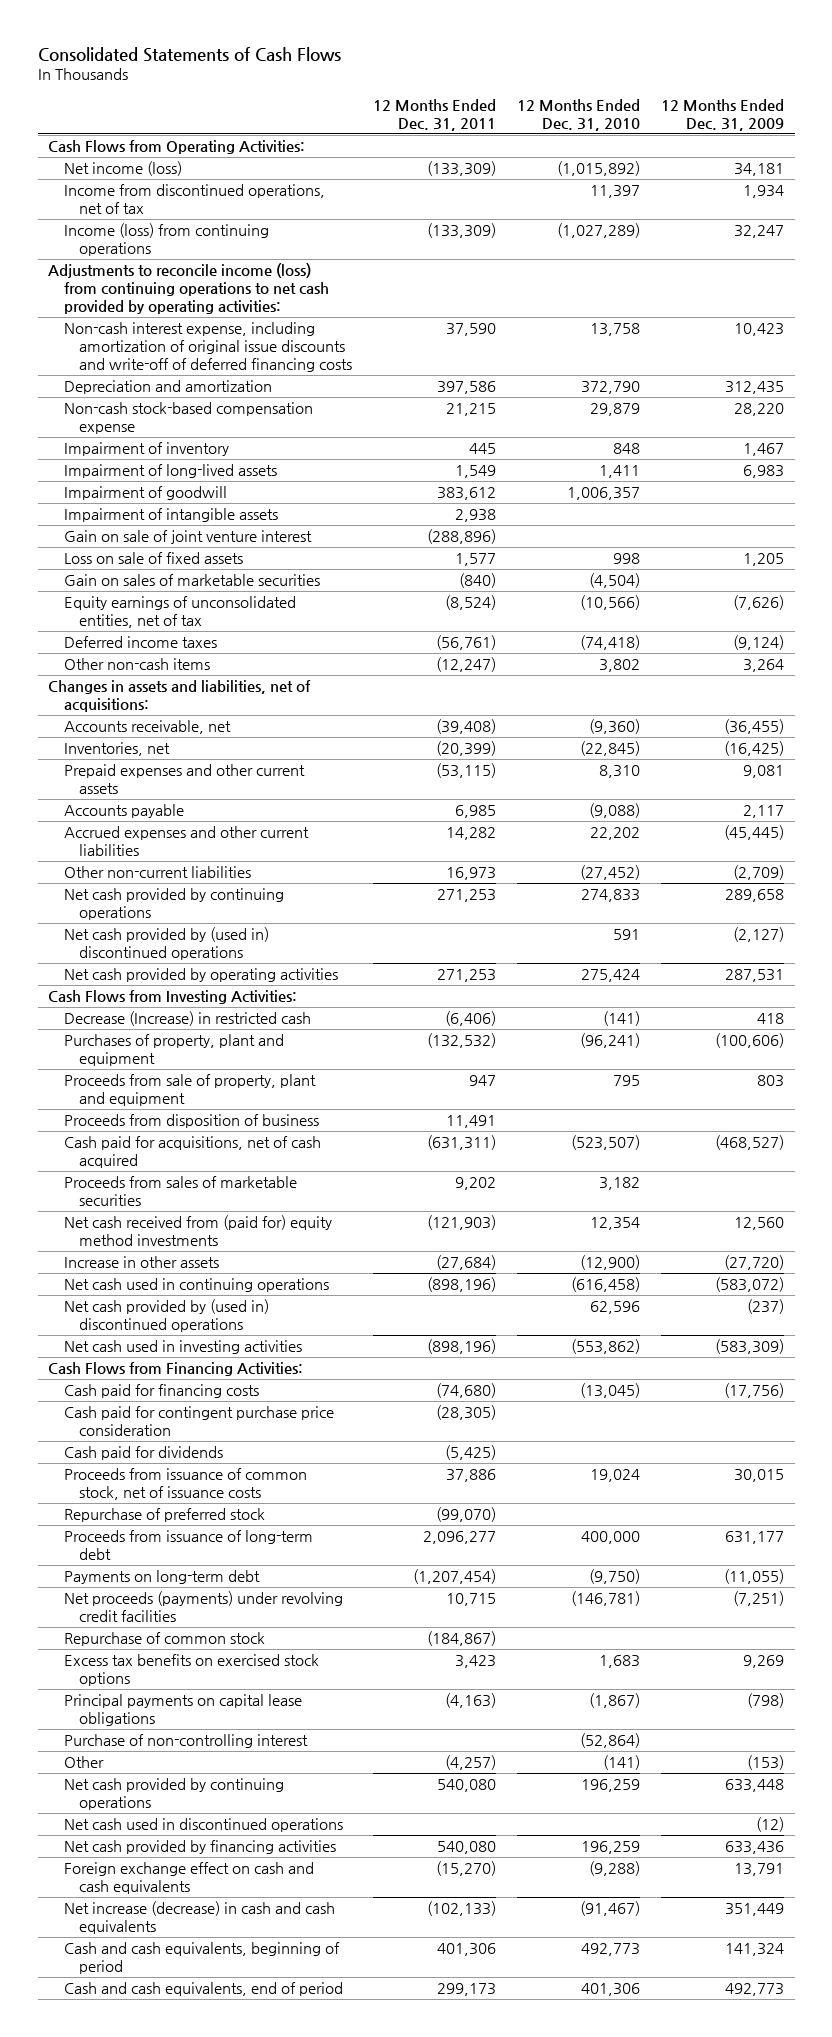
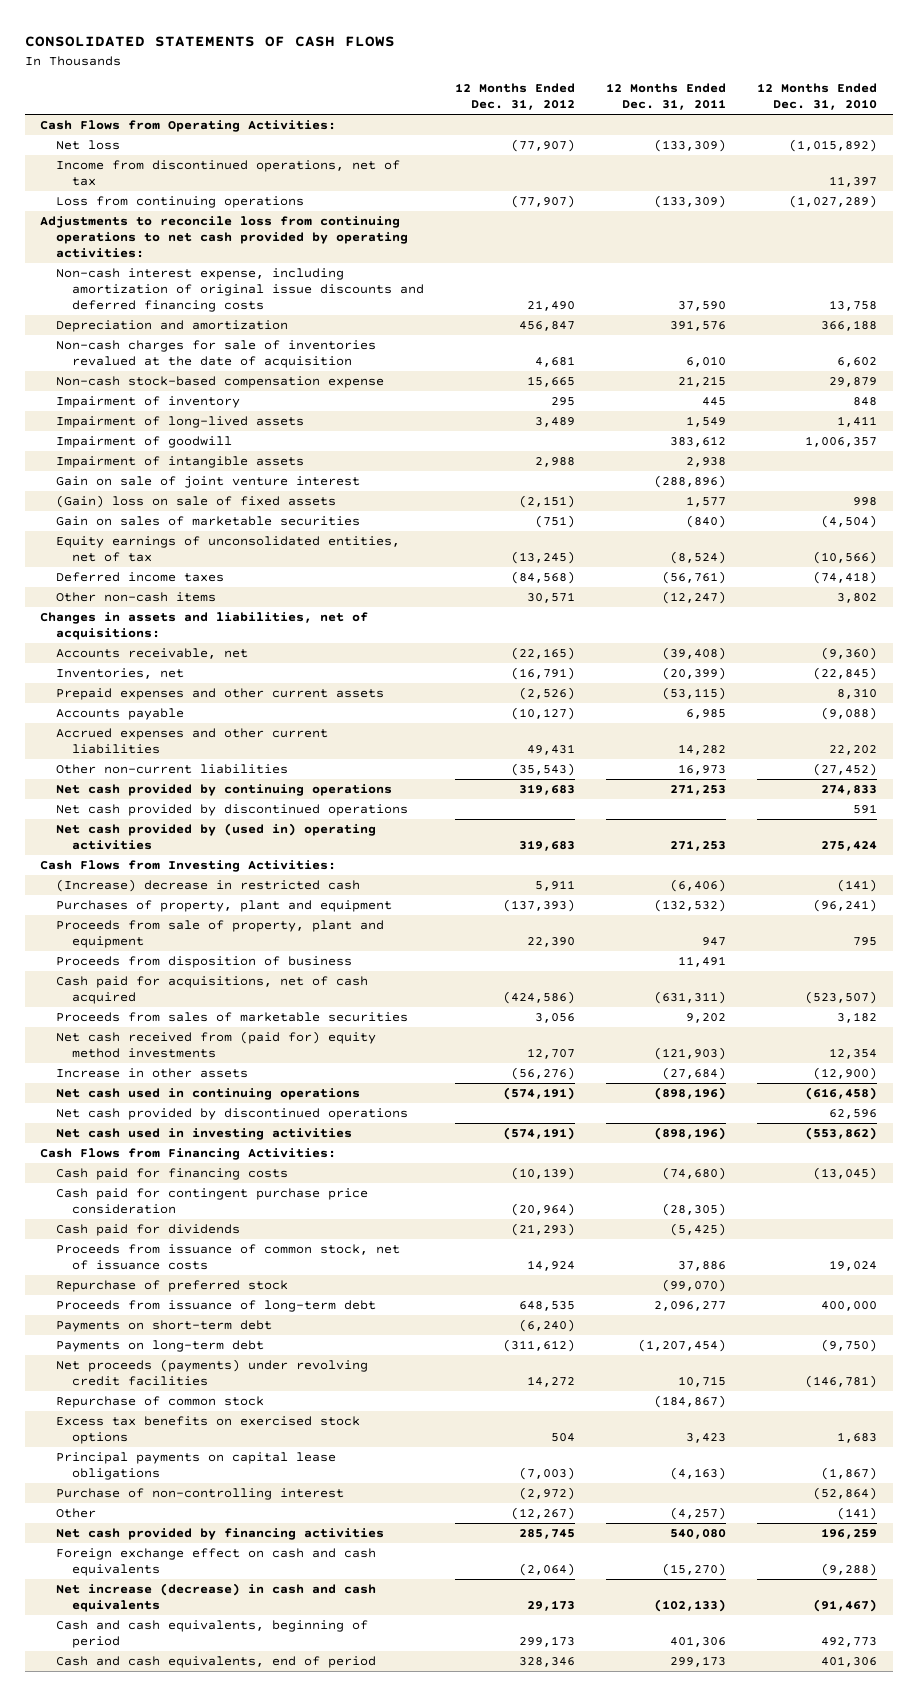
- Consolidated Statements of Cash Flows
+ CONSOLIDATED STATEMENTS OF CASH FLOWS
- | 12 Months Ended Dec. 31, 2011 | 12 Months Ended Dec. 31, 2010 | 12 Months Ended Dec. 31, 2009
+ | 12 Months Ended Dec. 31, 2012 | 12 Months Ended Dec. 31, 2011 | 12 Months Ended Dec. 31, 2010
- Net income (loss) | (133,309) | (1,015,892) | 34,181
+ Net loss | (77,907) | (133,309) | (1,015,892)
- Income (loss) from continuing operations | (133,309) | (1,027,289) | 32,247
- Adjustments to reconcile income (loss) from continuing operations to net cash provided by operating activities:
- Non-cash interest expense, including amortization of original issue discounts and write-off of deferred financing costs | 37,590 | 13,758 | 10,423
- Depreciation and amortization | 397,586 | 372,790 | 312,435
+ Loss from continuing operations | (77,907) | (133,309) | (1,027,289)
+ Adjustments to reconcile loss from continuing operations to net cash provided by operating activities:
+ Non-cash interest expense, including amortization of original issue discounts and deferred financing costs | 21,490 | 37,590 | 13,758
+ Depreciation and amortization | 456,847 | 391,576 | 366,188
+ Non-cash charges for sale of inventories revalued at the date of acquisition | 4,681 | 6,010 | 6,602
- Loss on sale of fixed assets | 1,577 | 998 | 1,205
+ (Gain) loss on sale of fixed assets | (2,151) | 1,577 | 998
- Net cash provided by (used in) discontinued operations | | 591 | (2,127)
- Net cash provided by operating activities | 271,253 | 275,424 | 287,531
+ Net cash provided by discontinued operations | | | 591
+ Net cash provided by (used in) operating activities | 319,683 | 271,253 | 275,424
- Decrease (Increase) in restricted cash | (6,406) | (141) | 418
+ (Increase) decrease in restricted cash | 5,911 | (6,406) | (141)
- Net cash provided by (used in) discontinued operations | | 62,596 | (237)
+ Net cash provided by discontinued operations | | | 62,596
+ Payments on short-term debt | (6,240) | |
- Net cash provided by continuing operations | 540,080 | 196,259 | 633,448
- Net cash used in discontinued operations | | | (12)

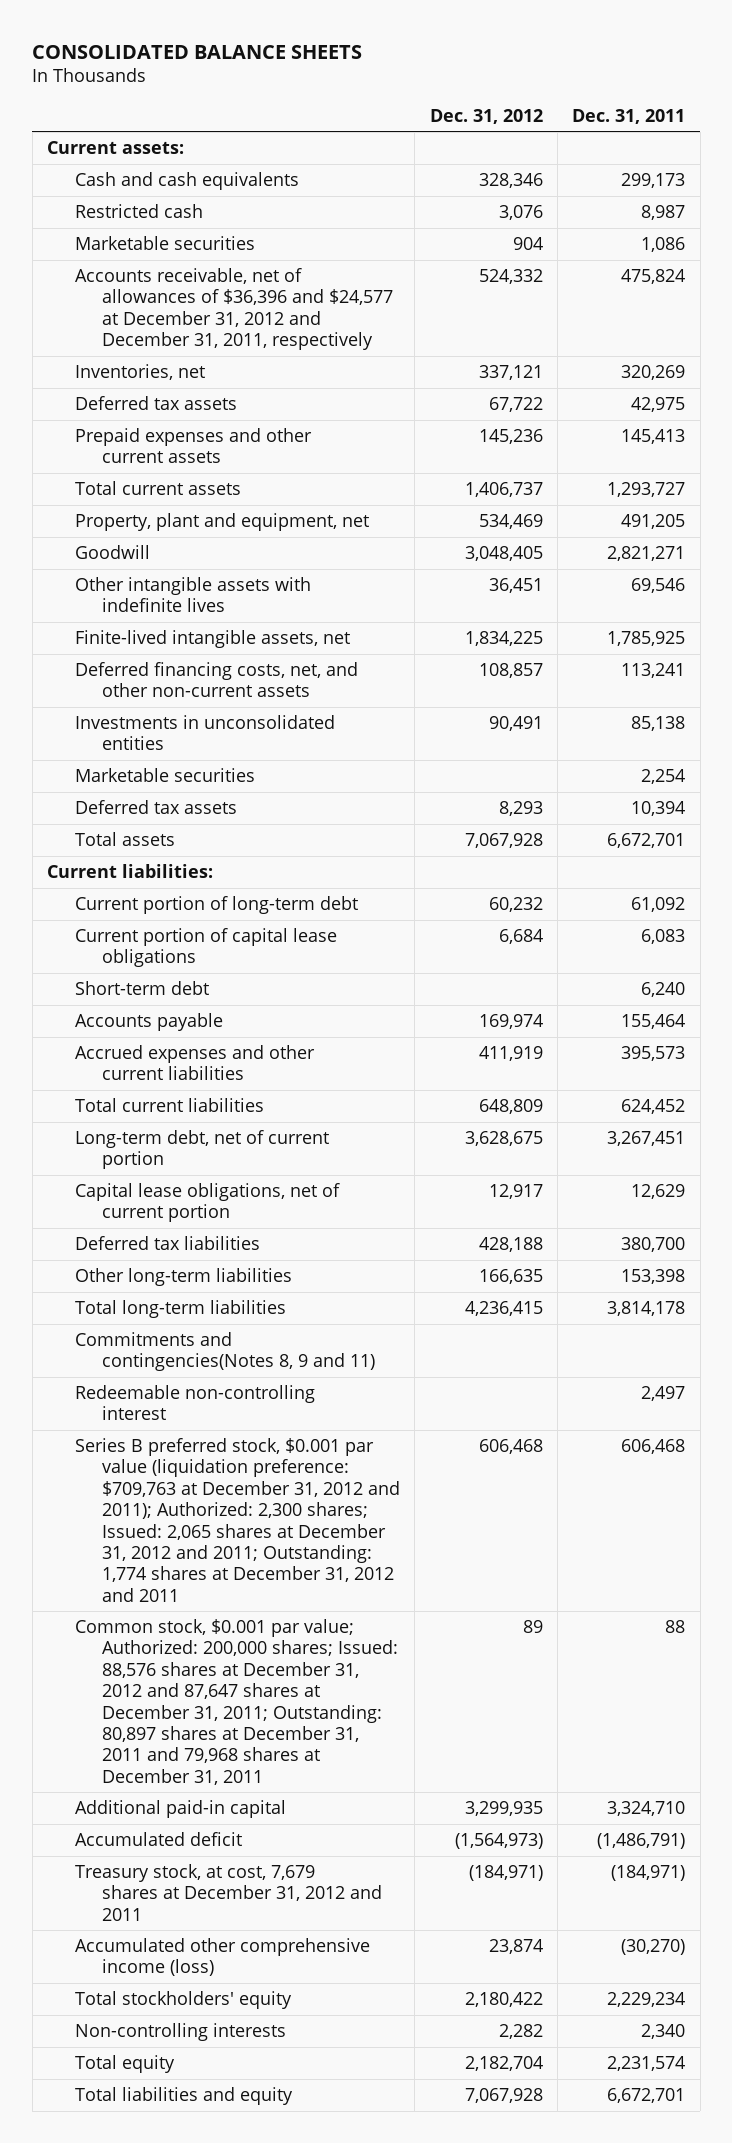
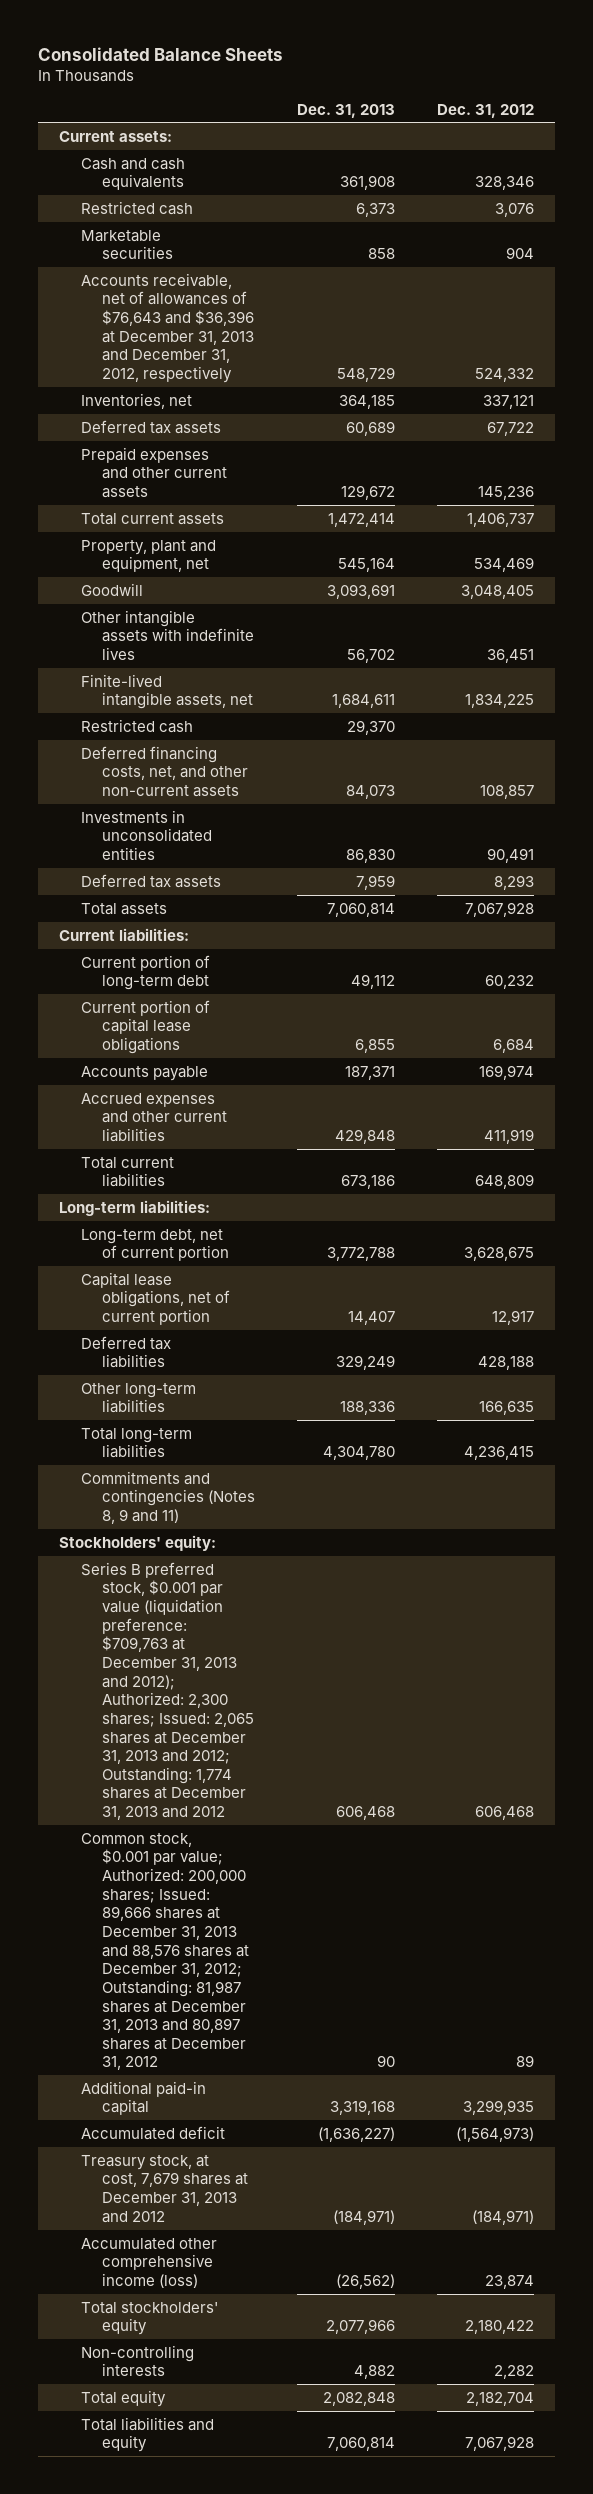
- CONSOLIDATED BALANCE SHEETS
+ Consolidated Balance Sheets
- | Dec. 31, 2012 | Dec. 31, 2011
+ | Dec. 31, 2013 | Dec. 31, 2012
- Accounts receivable, net of allowances of $36,396 and $24,577 at December 31, 2012 and December 31, 2011, respectively | 524,332 | 475,824
+ Accounts receivable, net of allowances of $76,643 and $36,396 at December 31, 2013 and December 31, 2012, respectively | 548,729 | 524,332
+ Restricted cash | 29,370 |
- Marketable securities | | 2,254
- Short-term debt | | 6,240
+ Long-term liabilities:
- Commitments and contingencies(Notes 8, 9 and 11)
- Redeemable non-controlling interest | | 2,497
- Series B preferred stock, $0.001 par value (liquidation preference: $709,763 at December 31, 2012 and 2011); Authorized: 2,300 shares; Issued: 2,065 shares at December 31, 2012 and 2011; Outstanding: 1,774 shares at December 31, 2012 and 2011 | 606,468 | 606,468
- Common stock, $0.001 par value; Authorized: 200,000 shares; Issued: 88,576 shares at December 31, 2012 and 87,647 shares at December 31, 2011; Outstanding: 80,897 shares at December 31, 2011 and 79,968 shares at December 31, 2011 | 89 | 88
+ Commitments and contingencies (Notes 8, 9 and 11)
+ Stockholders' equity:
+ Series B preferred stock, $0.001 par value (liquidation preference: $709,763 at December 31, 2013 and 2012); Authorized: 2,300 shares; Issued: 2,065 shares at December 31, 2013 and 2012; Outstanding: 1,774 shares at December 31, 2013 and 2012 | 606,468 | 606,468
+ Common stock, $0.001 par value; Authorized: 200,000 shares; Issued: 89,666 shares at December 31, 2013 and 88,576 shares at December 31, 2012; Outstanding: 81,987 shares at December 31, 2013 and 80,897 shares at December 31, 2012 | 90 | 89
- Treasury stock, at cost, 7,679 shares at December 31, 2012 and 2011 | (184,971) | (184,971)
+ Treasury stock, at cost, 7,679 shares at December 31, 2013 and 2012 | (184,971) | (184,971)

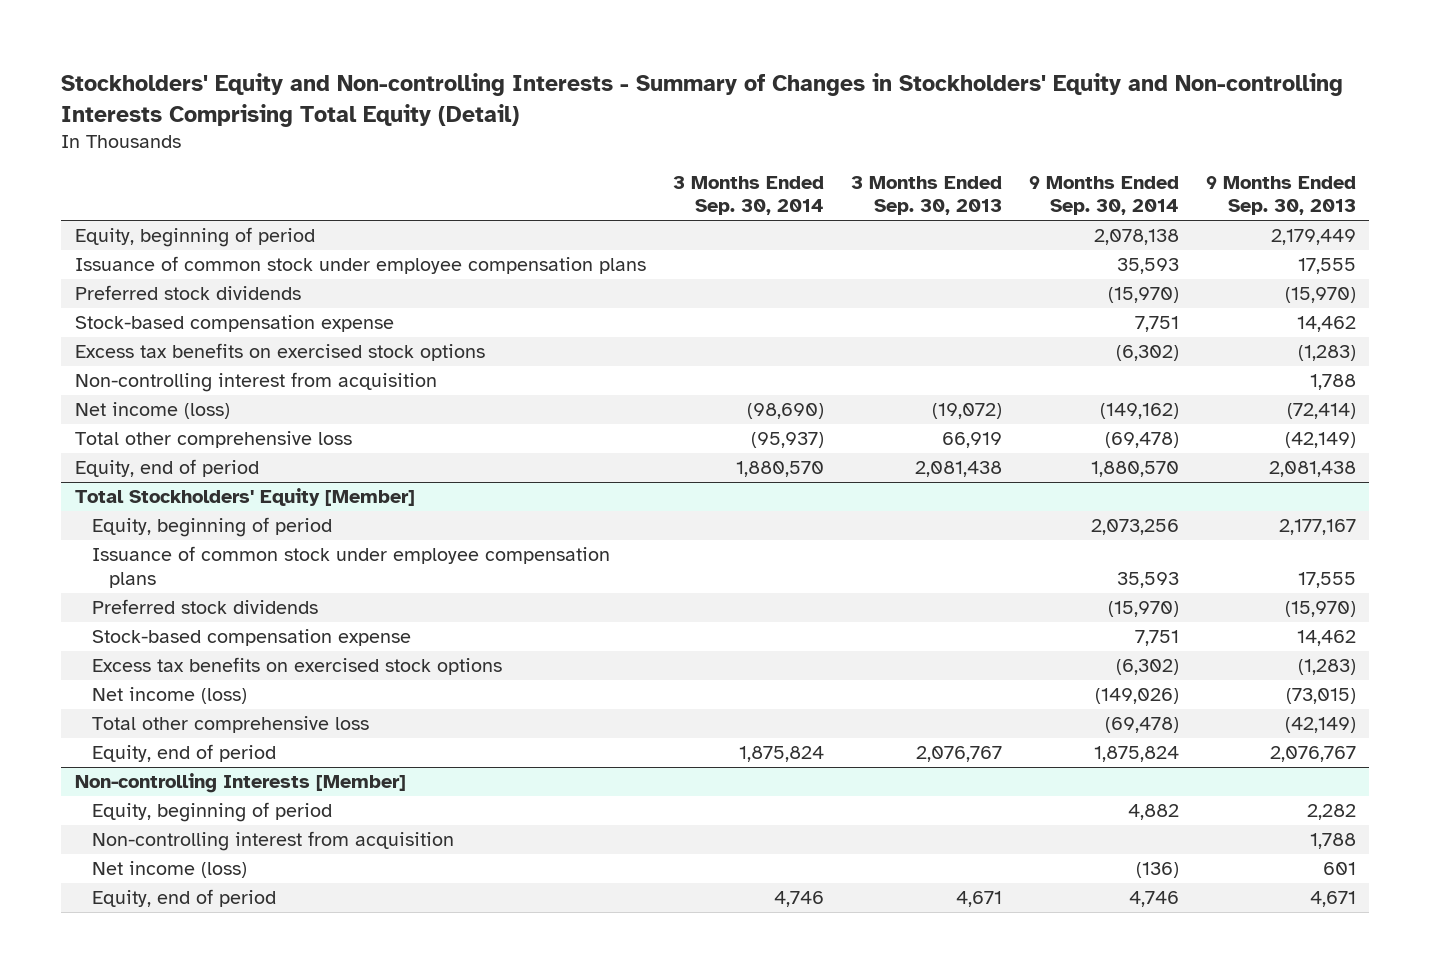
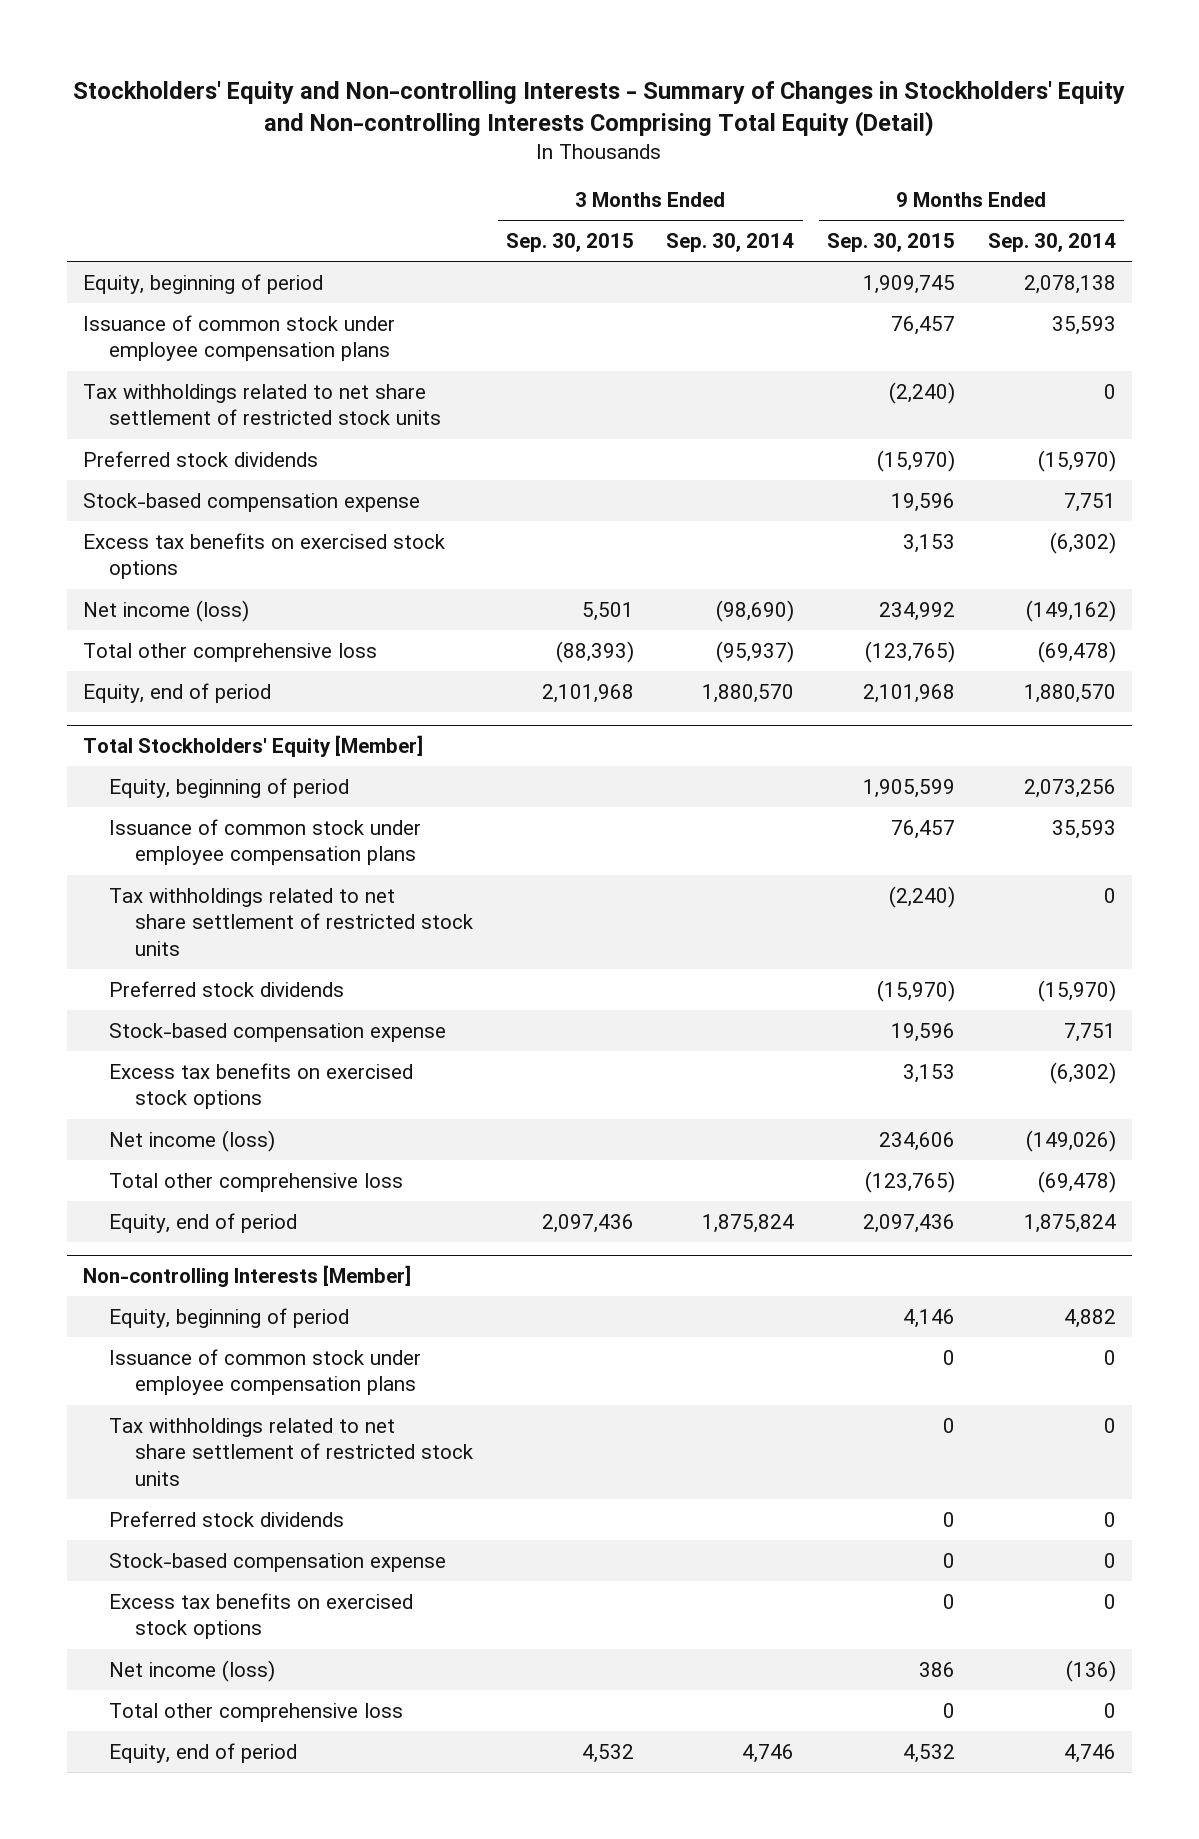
- | 3 Months Ended Sep. 30, 2014 | 3 Months Ended Sep. 30, 2013 | 9 Months Ended Sep. 30, 2014 | 9 Months Ended Sep. 30, 2013
+ | 3 Months Ended Sep. 30, 2015 | 3 Months Ended Sep. 30, 2014 | 9 Months Ended Sep. 30, 2015 | 9 Months Ended Sep. 30, 2014
+ Tax withholdings related to net share settlement of restricted stock units | | | (2,240) | 0
- Non-controlling interest from acquisition | | | | 1,788
@ Total Stockholders' Equity [Member]
+ Tax withholdings related to net share settlement of restricted stock units | | | (2,240) | 0
@ Non-controlling Interests [Member]
- Non-controlling interest from acquisition | | | | 1,788
+ Issuance of common stock under employee compensation plans | | | 0 | 0
+ Tax withholdings related to net share settlement of restricted stock units | | | 0 | 0
+ Preferred stock dividends | | | 0 | 0
+ Stock-based compensation expense | | | 0 | 0
+ Excess tax benefits on exercised stock options | | | 0 | 0
+ Total other comprehensive loss | | | 0 | 0

